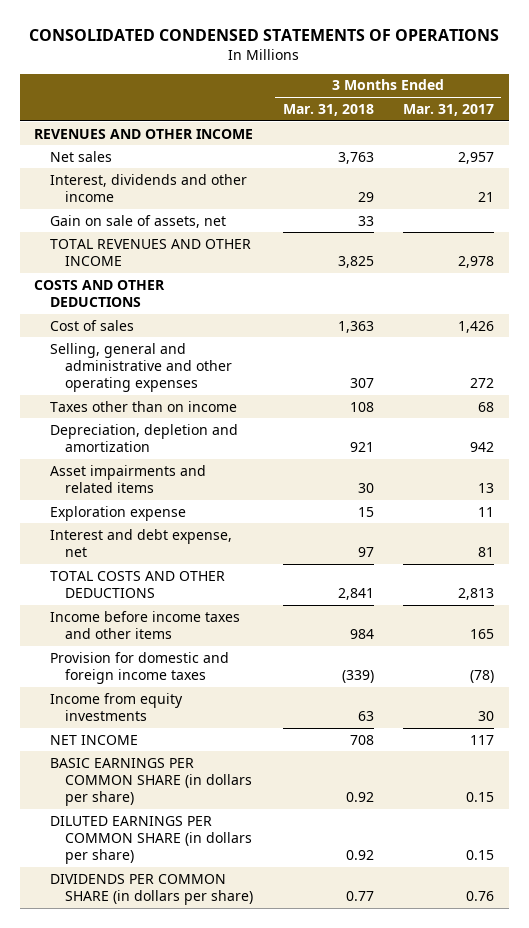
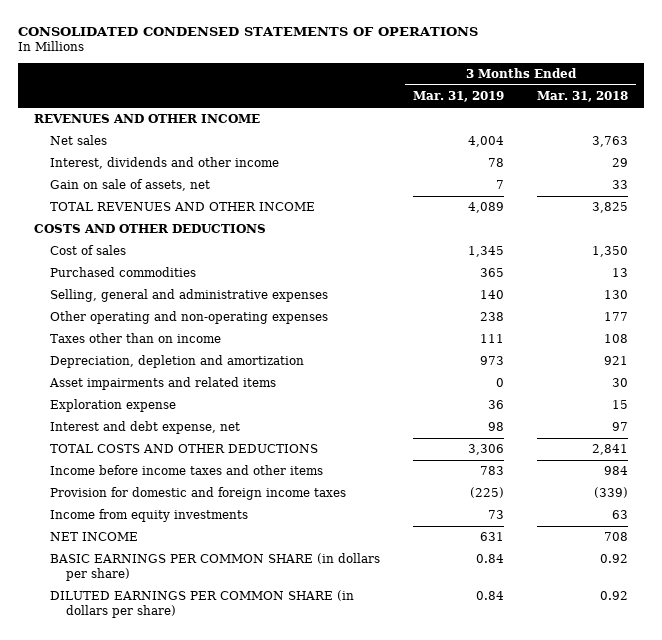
- | 3 Months Ended Mar. 31, 2018 | 3 Months Ended Mar. 31, 2017
+ | 3 Months Ended Mar. 31, 2019 | 3 Months Ended Mar. 31, 2018
- Cost of sales | 1,363 | 1,426
- Selling, general and administrative and other operating expenses | 307 | 272
+ Cost of sales | 1,345 | 1,350
+ Purchased commodities | 365 | 13
+ Selling, general and administrative expenses | 140 | 130
+ Other operating and non-operating expenses | 238 | 177
- DIVIDENDS PER COMMON SHARE (in dollars per share) | 0.77 | 0.76

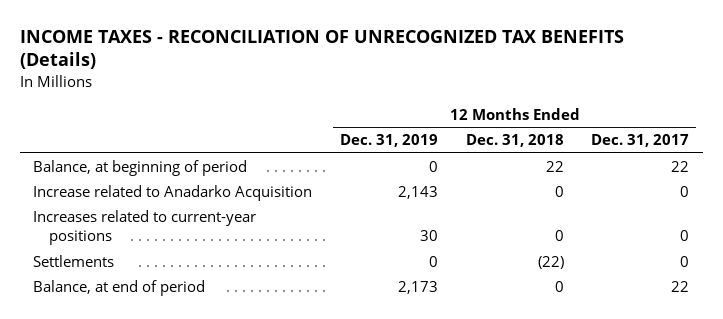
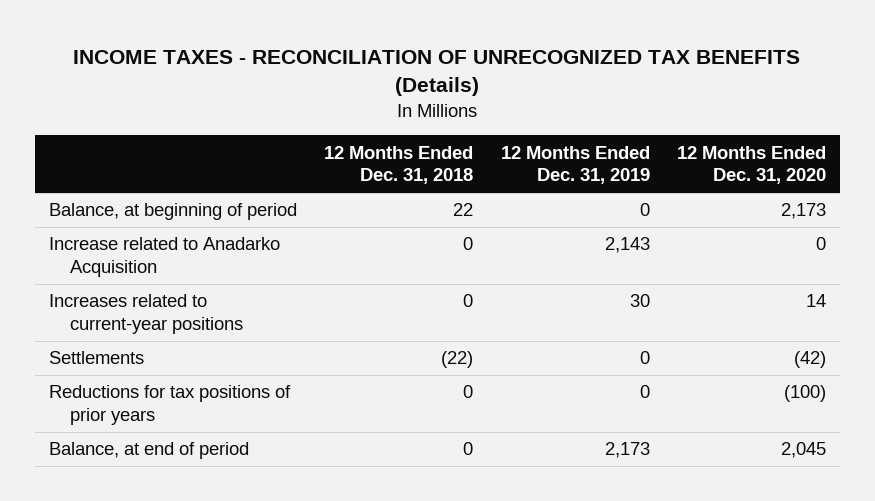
- | 12 Months Ended Dec. 31, 2019 | 12 Months Ended Dec. 31, 2018 | 12 Months Ended Dec. 31, 2017
+ | 12 Months Ended Dec. 31, 2018 | 12 Months Ended Dec. 31, 2019 | 12 Months Ended Dec. 31, 2020
+ Reductions for tax positions of prior years | 0 | 0 | (100)

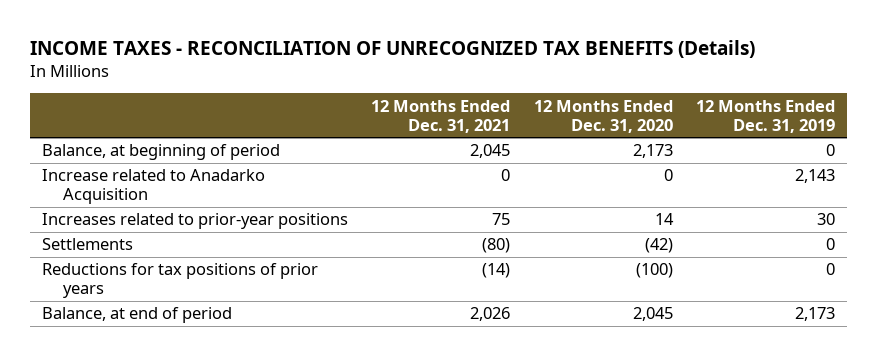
- | 12 Months Ended Dec. 31, 2018 | 12 Months Ended Dec. 31, 2019 | 12 Months Ended Dec. 31, 2020
+ | 12 Months Ended Dec. 31, 2021 | 12 Months Ended Dec. 31, 2020 | 12 Months Ended Dec. 31, 2019
- Increases related to current-year positions | 0 | 30 | 14
+ Increases related to prior-year positions | 75 | 14 | 30

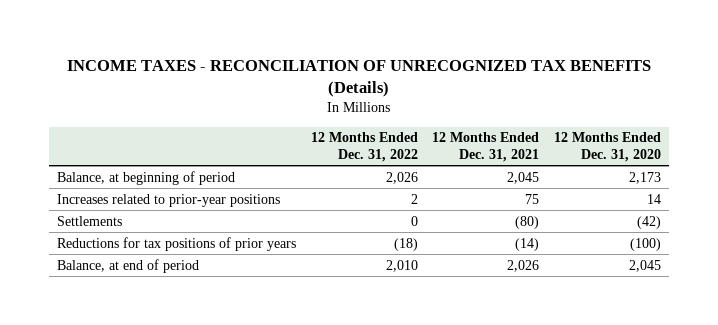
- | 12 Months Ended Dec. 31, 2021 | 12 Months Ended Dec. 31, 2020 | 12 Months Ended Dec. 31, 2019
+ | 12 Months Ended Dec. 31, 2022 | 12 Months Ended Dec. 31, 2021 | 12 Months Ended Dec. 31, 2020
- Increase related to Anadarko Acquisition | 0 | 0 | 2,143

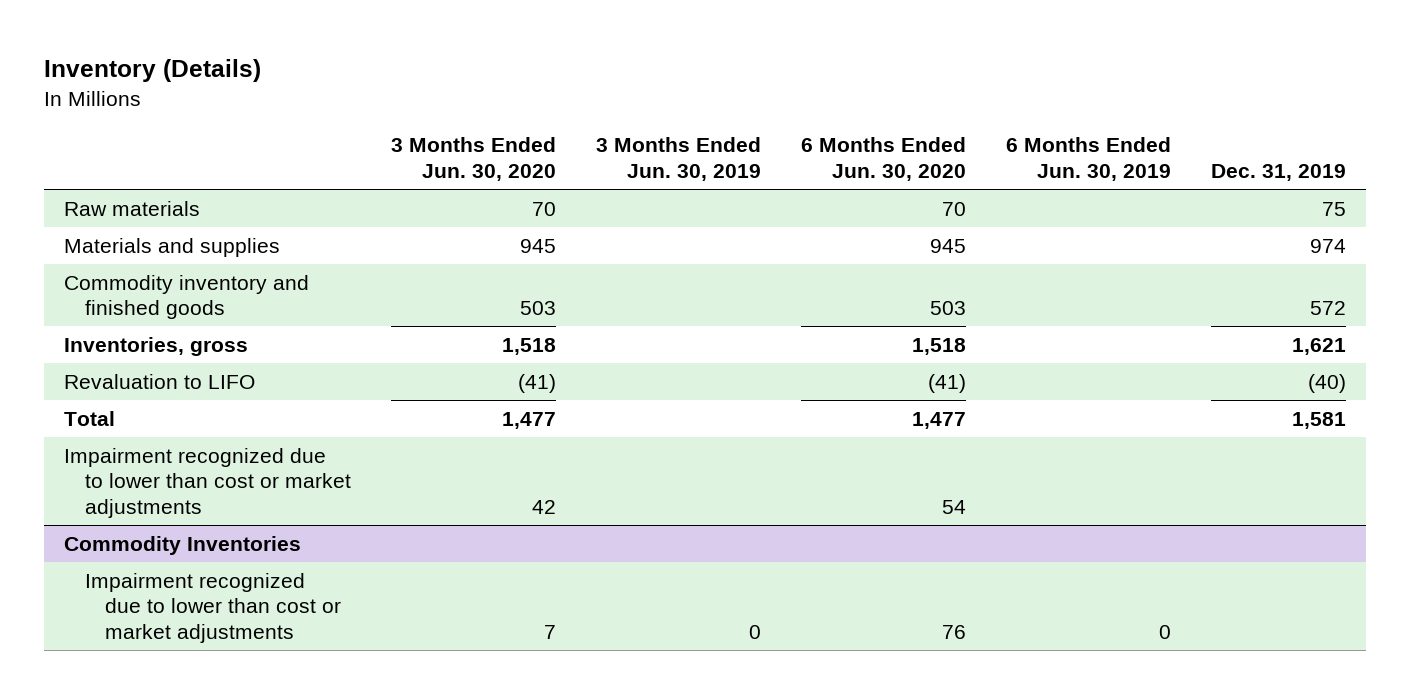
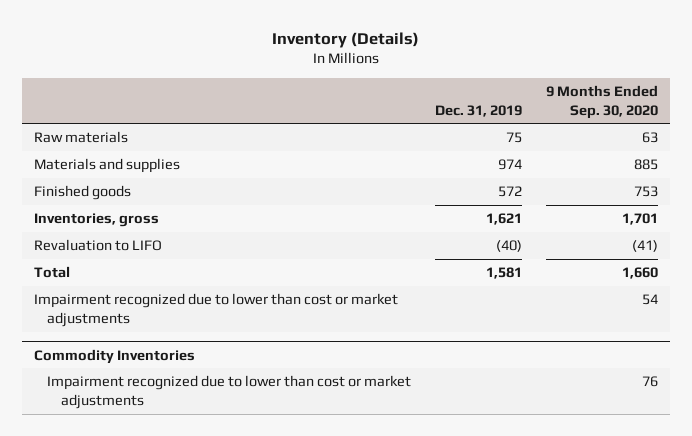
- | 3 Months Ended Jun. 30, 2020 | 3 Months Ended Jun. 30, 2019 | 6 Months Ended Jun. 30, 2020 | 6 Months Ended Jun. 30, 2019 | Dec. 31, 2019
+ | Dec. 31, 2019 | 9 Months Ended Sep. 30, 2020
- Commodity inventory and finished goods | 503 | | 503 | | 572
+ Finished goods | 572 | 753

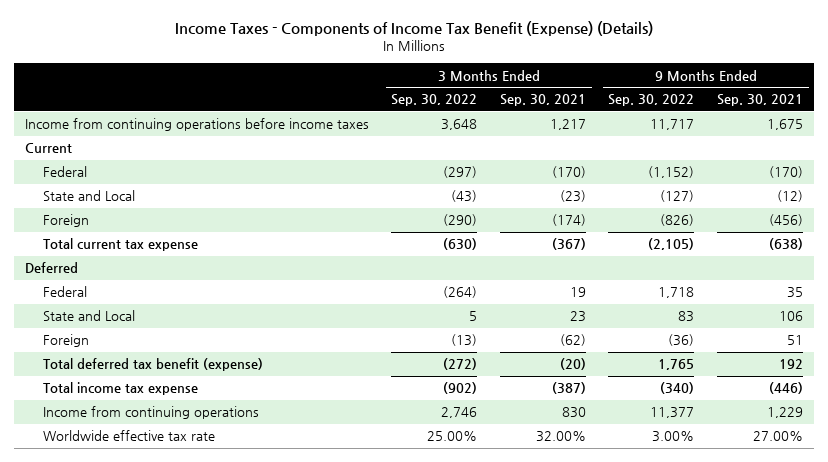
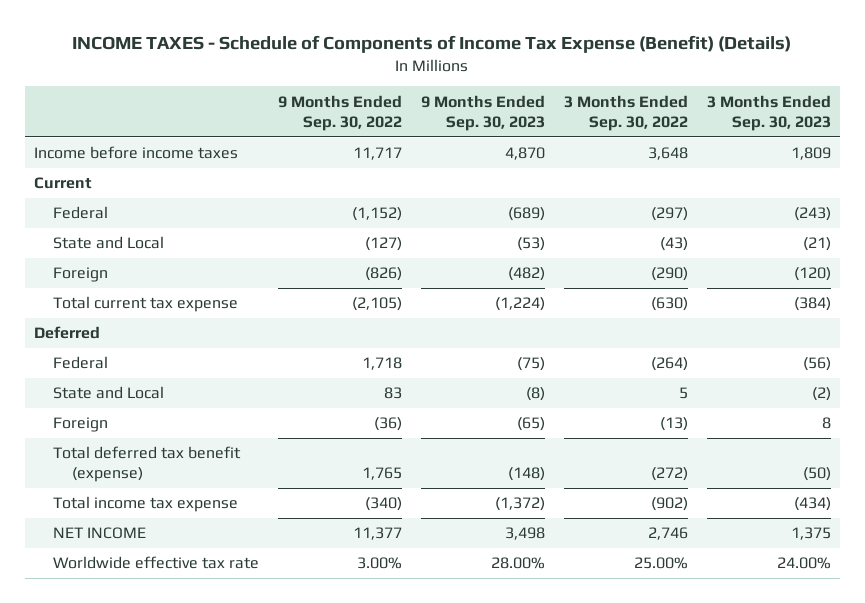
- Income Taxes - Components of Income Tax Benefit (Expense) (Details)
+ INCOME TAXES - Schedule of Components of Income Tax Expense (Benefit) (Details)
- | 3 Months Ended Sep. 30, 2022 | 3 Months Ended Sep. 30, 2021 | 9 Months Ended Sep. 30, 2022 | 9 Months Ended Sep. 30, 2021
+ | 9 Months Ended Sep. 30, 2022 | 9 Months Ended Sep. 30, 2023 | 3 Months Ended Sep. 30, 2022 | 3 Months Ended Sep. 30, 2023
- Income from continuing operations before income taxes | 3,648 | 1,217 | 11,717 | 1,675
+ Income before income taxes | 11,717 | 4,870 | 3,648 | 1,809
- Income from continuing operations | 2,746 | 830 | 11,377 | 1,229
+ NET INCOME | 11,377 | 3,498 | 2,746 | 1,375

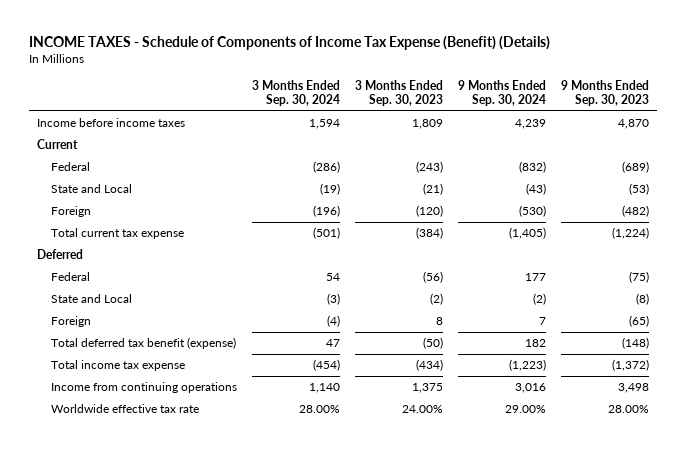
- | 9 Months Ended Sep. 30, 2022 | 9 Months Ended Sep. 30, 2023 | 3 Months Ended Sep. 30, 2022 | 3 Months Ended Sep. 30, 2023
+ | 3 Months Ended Sep. 30, 2024 | 3 Months Ended Sep. 30, 2023 | 9 Months Ended Sep. 30, 2024 | 9 Months Ended Sep. 30, 2023
- NET INCOME | 11,377 | 3,498 | 2,746 | 1,375
+ Income from continuing operations | 1,140 | 1,375 | 3,016 | 3,498

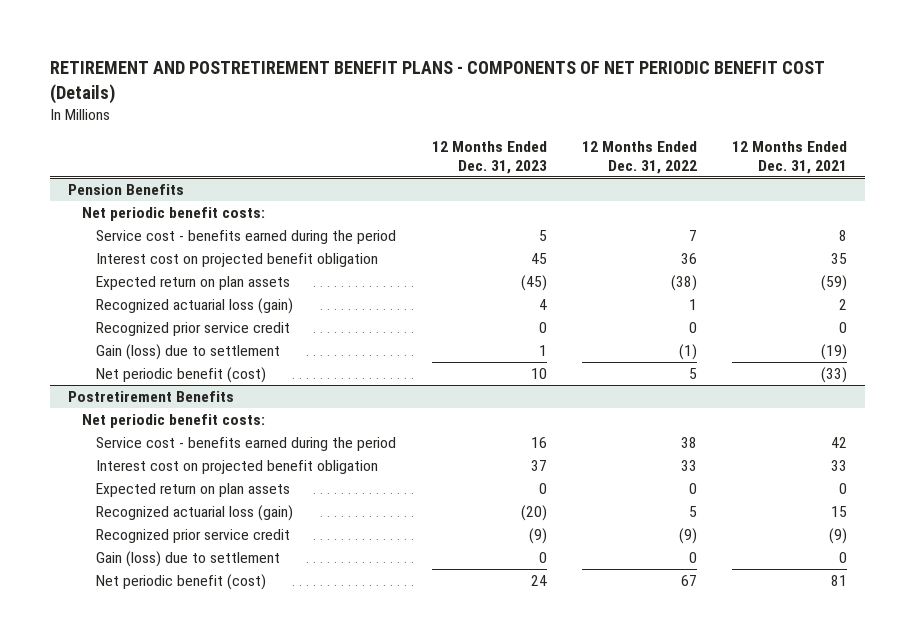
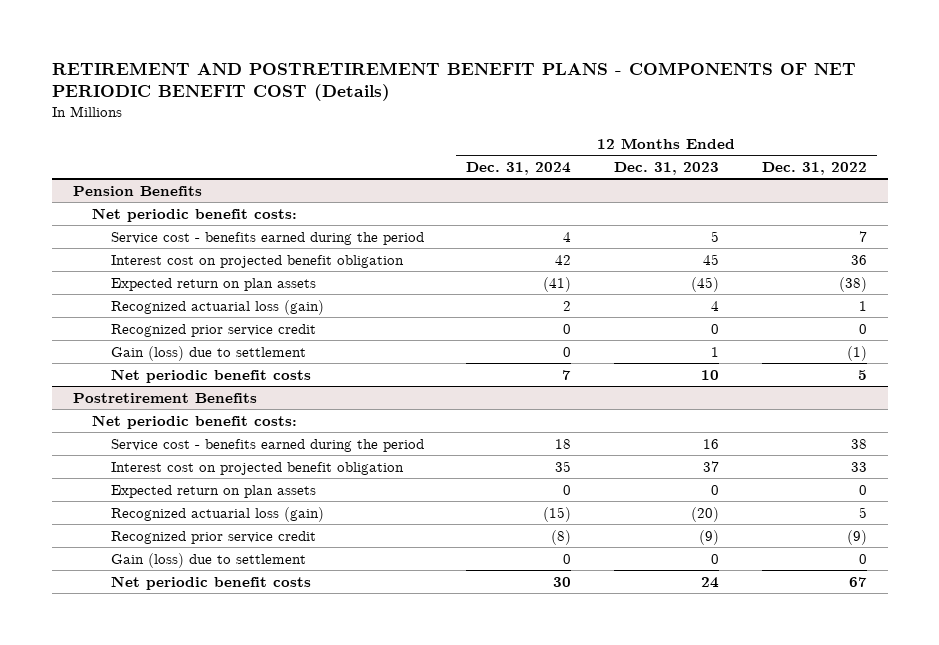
- | 12 Months Ended Dec. 31, 2023 | 12 Months Ended Dec. 31, 2022 | 12 Months Ended Dec. 31, 2021
+ | 12 Months Ended Dec. 31, 2024 | 12 Months Ended Dec. 31, 2023 | 12 Months Ended Dec. 31, 2022
@ Pension Benefits
- Net periodic benefit (cost) | 10 | 5 | (33)
+ Net periodic benefit costs | 7 | 10 | 5
@ Postretirement Benefits
- Net periodic benefit (cost) | 24 | 67 | 81
+ Net periodic benefit costs | 30 | 24 | 67

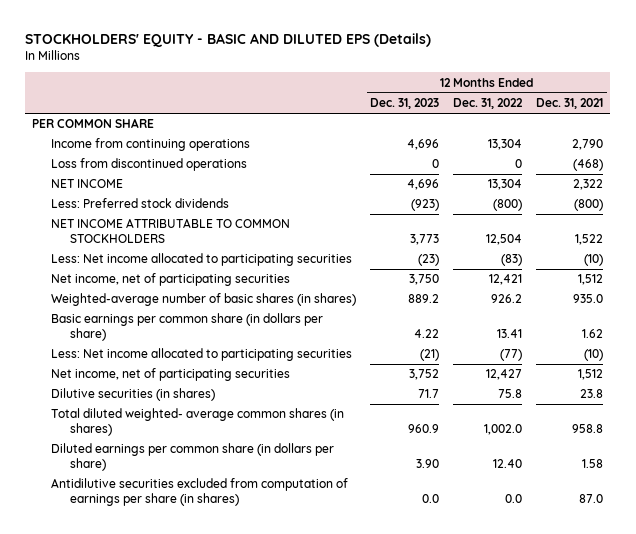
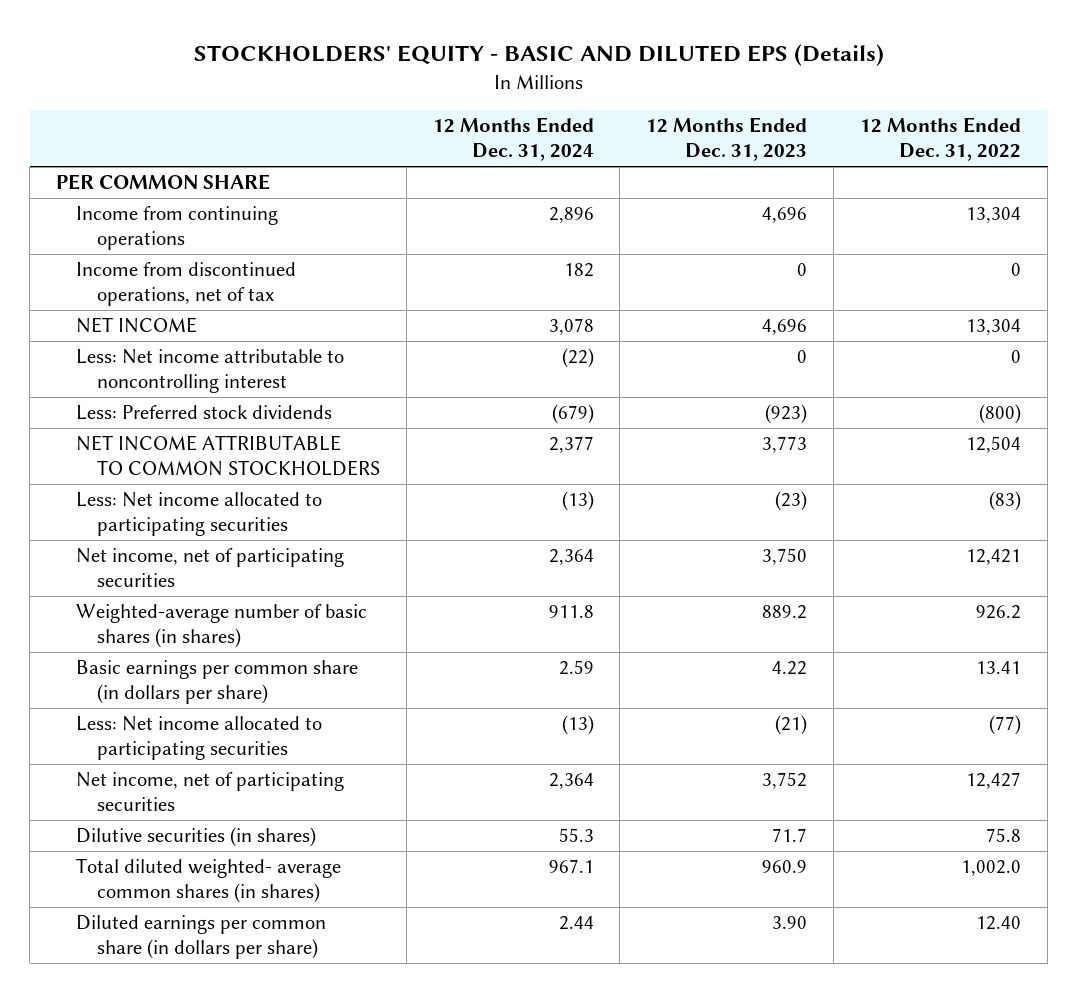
- | 12 Months Ended Dec. 31, 2023 | 12 Months Ended Dec. 31, 2022 | 12 Months Ended Dec. 31, 2021
+ | 12 Months Ended Dec. 31, 2024 | 12 Months Ended Dec. 31, 2023 | 12 Months Ended Dec. 31, 2022
- Loss from discontinued operations | 0 | 0 | (468)
+ Income from discontinued operations, net of tax | 182 | 0 | 0
+ Less: Net income attributable to noncontrolling interest | (22) | 0 | 0
- Antidilutive securities excluded from computation of earnings per share (in shares) | 0.0 | 0.0 | 87.0

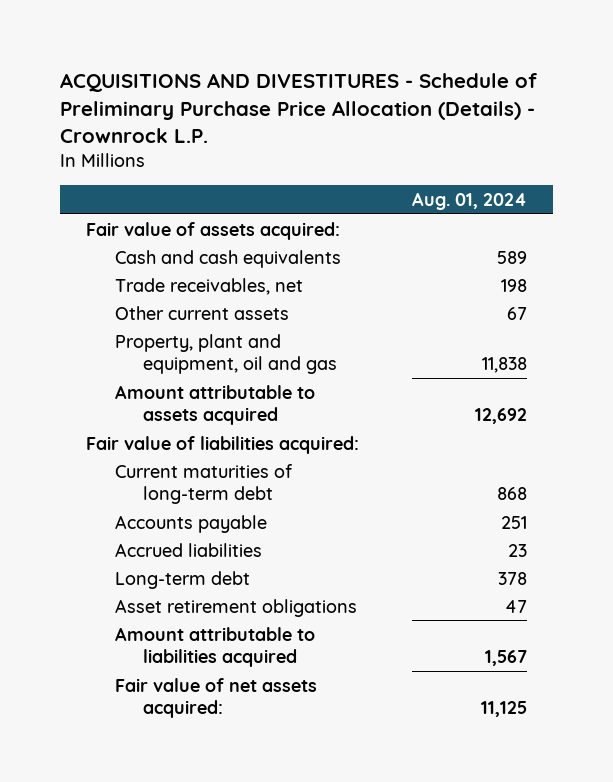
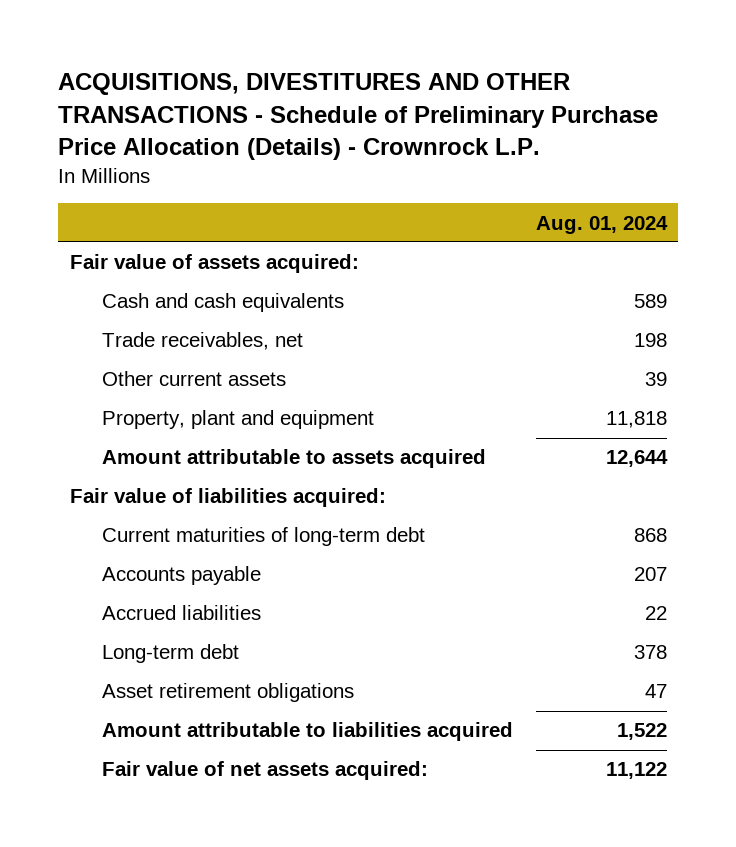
- ACQUISITIONS AND DIVESTITURES - Schedule of Preliminary Purchase Price Allocation (Details) - Crownrock L.P.
+ ACQUISITIONS, DIVESTITURES AND OTHER TRANSACTIONS - Schedule of Preliminary Purchase Price Allocation (Details) - Crownrock L.P.
- Other current assets | 67
- Property, plant and equipment, oil and gas | 11,838
- Amount attributable to assets acquired | 12,692
+ Other current assets | 39
+ Property, plant and equipment | 11,818
+ Amount attributable to assets acquired | 12,644
- Accounts payable | 251
- Accrued liabilities | 23
+ Accounts payable | 207
+ Accrued liabilities | 22
- Amount attributable to liabilities acquired | 1,567
- Fair value of net assets acquired: | 11,125
+ Amount attributable to liabilities acquired | 1,522
+ Fair value of net assets acquired: | 11,122

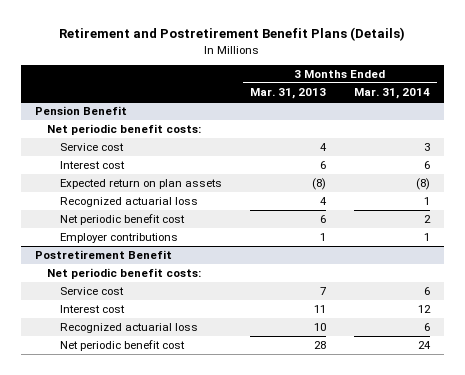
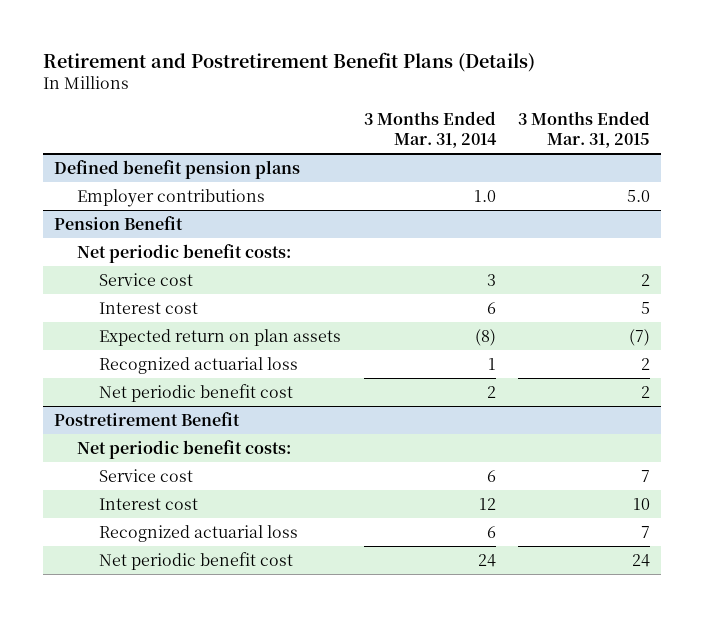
- | 3 Months Ended Mar. 31, 2013 | 3 Months Ended Mar. 31, 2014
+ | 3 Months Ended Mar. 31, 2014 | 3 Months Ended Mar. 31, 2015
+ Defined benefit pension plans
+ Employer contributions | 1.0 | 5.0
@ Pension Benefit
- Employer contributions | 1 | 1

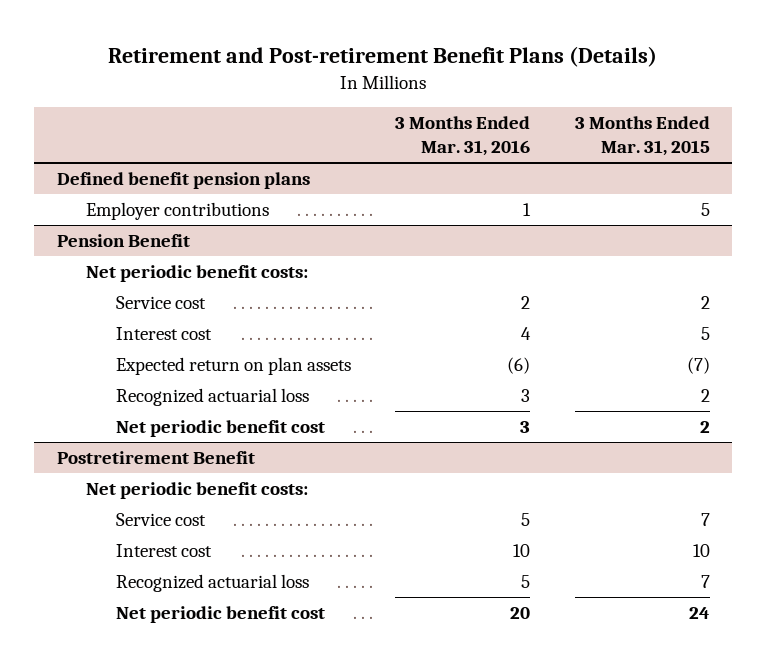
- Retirement and Postretirement Benefit Plans (Details)
+ Retirement and Post-retirement Benefit Plans (Details)
- | 3 Months Ended Mar. 31, 2014 | 3 Months Ended Mar. 31, 2015
+ | 3 Months Ended Mar. 31, 2016 | 3 Months Ended Mar. 31, 2015
@ Defined benefit pension plans
- Employer contributions | 1.0 | 5.0
+ Employer contributions | 1 | 5

